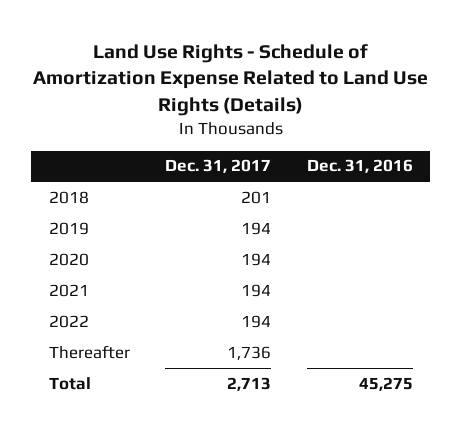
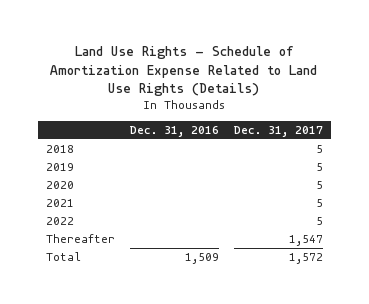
- | Dec. 31, 2017 | Dec. 31, 2016
+ | Dec. 31, 2016 | Dec. 31, 2017
- 2018 | 201 |
- 2019 | 194 |
- 2020 | 194 |
- 2021 | 194 |
- 2022 | 194 |
- Thereafter | 1,736 |
- Total | 2,713 | 45,275
+ 2018 | | 5
+ 2019 | | 5
+ 2020 | | 5
+ 2021 | | 5
+ 2022 | | 5
+ Thereafter | | 1,547
+ Total | 1,509 | 1,572

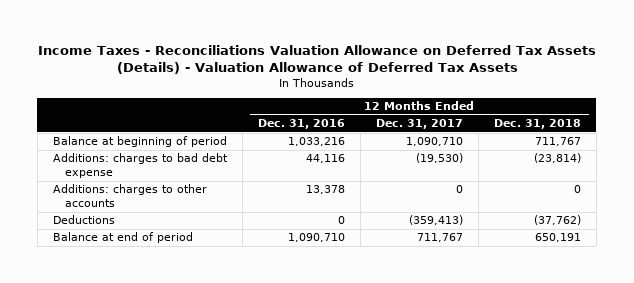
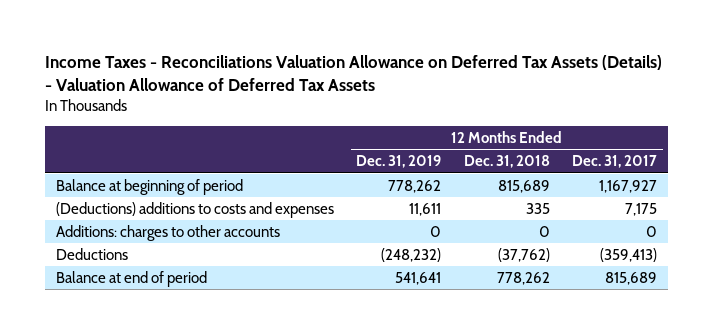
- | 12 Months Ended Dec. 31, 2016 | 12 Months Ended Dec. 31, 2017 | 12 Months Ended Dec. 31, 2018
+ | 12 Months Ended Dec. 31, 2019 | 12 Months Ended Dec. 31, 2018 | 12 Months Ended Dec. 31, 2017
- Balance at beginning of period | 1,033,216 | 1,090,710 | 711,767
- Additions: charges to bad debt expense | 44,116 | (19,530) | (23,814)
+ Balance at beginning of period | 778,262 | 815,689 | 1,167,927
+ (Deductions) additions to costs and expenses | 11,611 | 335 | 7,175
- Balance at end of period | 1,090,710 | 711,767 | 650,191
+ Balance at end of period | 541,641 | 778,262 | 815,689

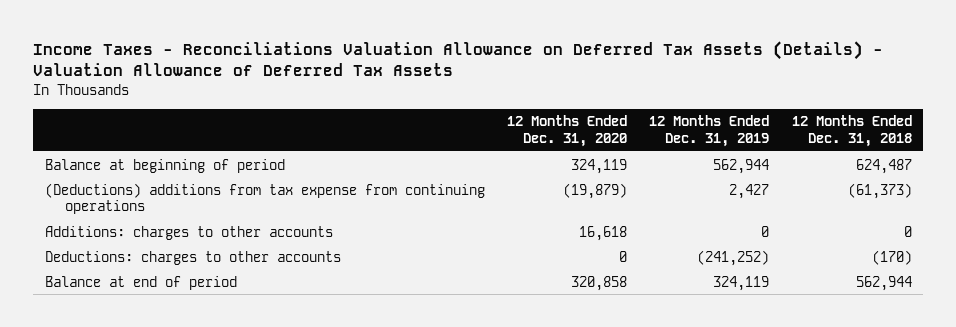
- | 12 Months Ended Dec. 31, 2019 | 12 Months Ended Dec. 31, 2018 | 12 Months Ended Dec. 31, 2017
+ | 12 Months Ended Dec. 31, 2020 | 12 Months Ended Dec. 31, 2019 | 12 Months Ended Dec. 31, 2018
- Balance at beginning of period | 778,262 | 815,689 | 1,167,927
- (Deductions) additions to costs and expenses | 11,611 | 335 | 7,175
+ Balance at beginning of period | 324,119 | 562,944 | 624,487
+ (Deductions) additions from tax expense from continuing operations | (19,879) | 2,427 | (61,373)
- Deductions | (248,232) | (37,762) | (359,413)
- Balance at end of period | 541,641 | 778,262 | 815,689
+ Deductions: charges to other accounts | 0 | (241,252) | (170)
+ Balance at end of period | 320,858 | 324,119 | 562,944

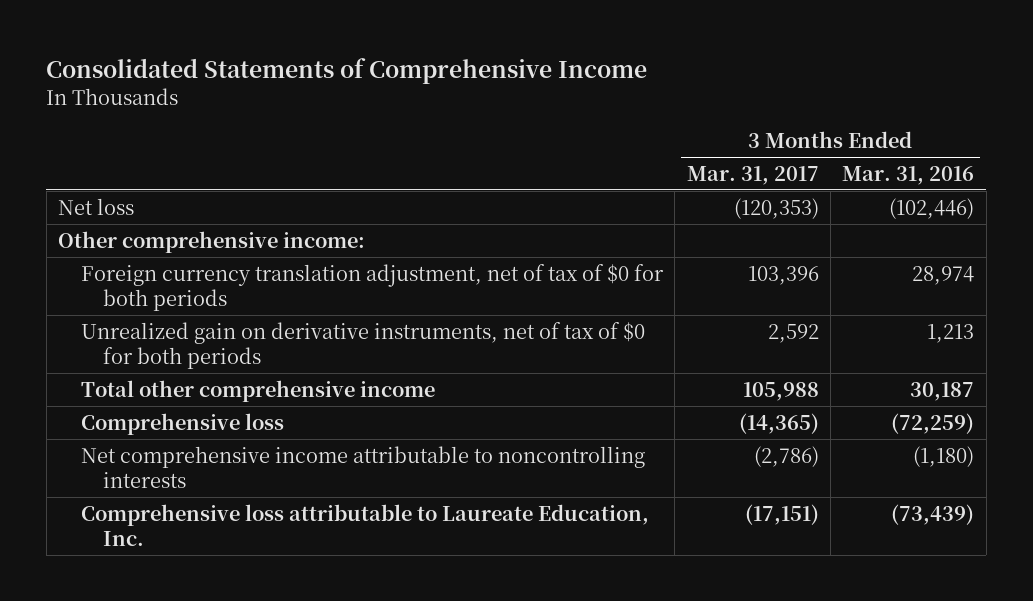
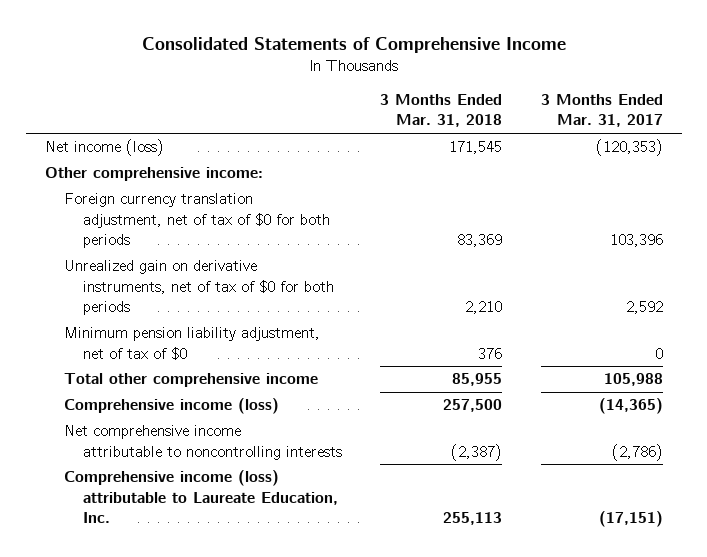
- | 3 Months Ended Mar. 31, 2017 | 3 Months Ended Mar. 31, 2016
+ | 3 Months Ended Mar. 31, 2018 | 3 Months Ended Mar. 31, 2017
- Net loss | (120,353) | (102,446)
+ Net income (loss) | 171,545 | (120,353)
+ Minimum pension liability adjustment, net of tax of $0 | 376 | 0
- Comprehensive loss | (14,365) | (72,259)
+ Comprehensive income (loss) | 257,500 | (14,365)
- Comprehensive loss attributable to Laureate Education, Inc. | (17,151) | (73,439)
+ Comprehensive income (loss) attributable to Laureate Education, Inc. | 255,113 | (17,151)

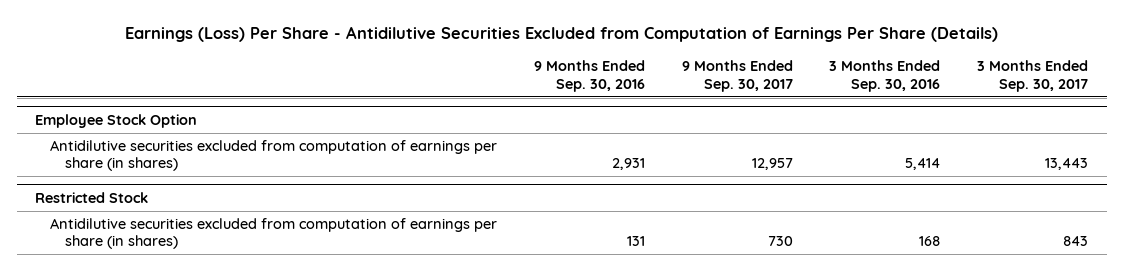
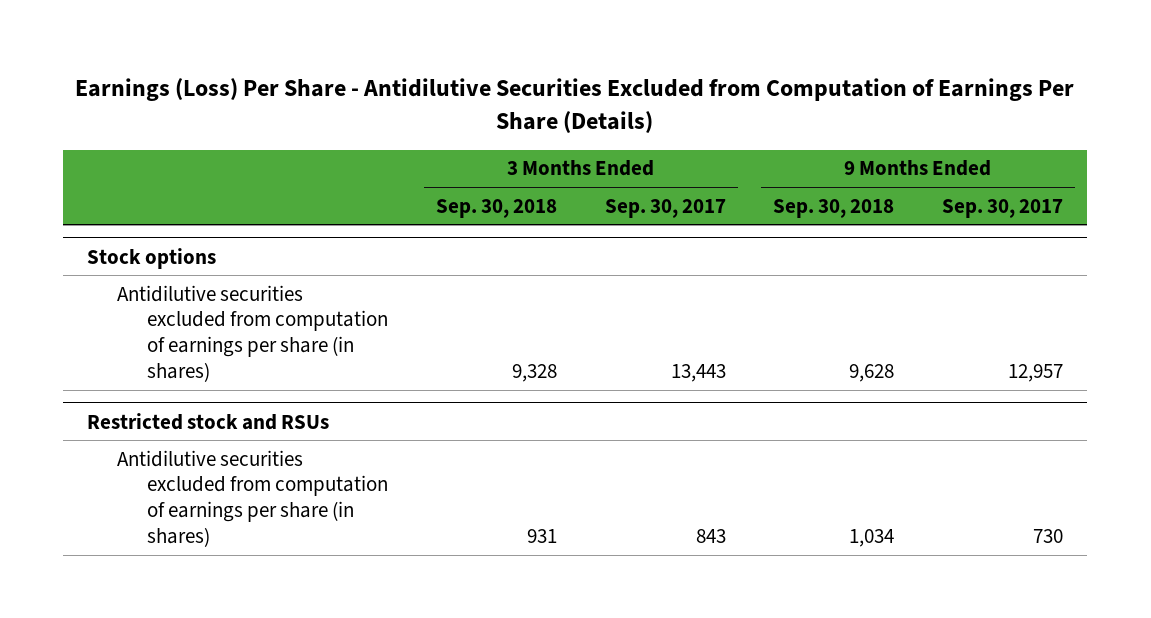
- | 9 Months Ended Sep. 30, 2016 | 9 Months Ended Sep. 30, 2017 | 3 Months Ended Sep. 30, 2016 | 3 Months Ended Sep. 30, 2017
+ | 3 Months Ended Sep. 30, 2018 | 3 Months Ended Sep. 30, 2017 | 9 Months Ended Sep. 30, 2018 | 9 Months Ended Sep. 30, 2017
- Employee Stock Option
+ Stock options
- Restricted Stock
+ Restricted stock and RSUs

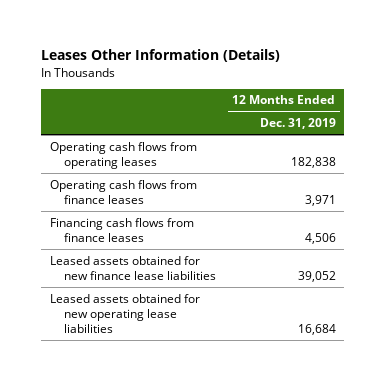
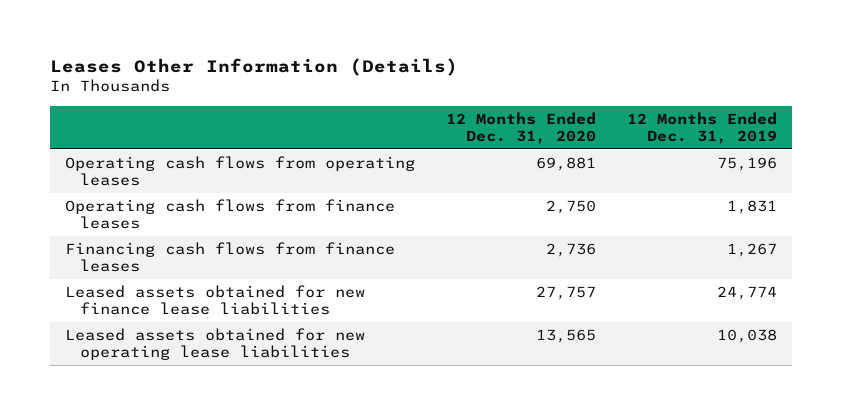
- | 12 Months Ended Dec. 31, 2019
+ | 12 Months Ended Dec. 31, 2020 | 12 Months Ended Dec. 31, 2019
- Operating cash flows from operating leases | 182,838
- Operating cash flows from finance leases | 3,971
- Financing cash flows from finance leases | 4,506
- Leased assets obtained for new finance lease liabilities | 39,052
- Leased assets obtained for new operating lease liabilities | 16,684
+ Operating cash flows from operating leases | 69,881 | 75,196
+ Operating cash flows from finance leases | 2,750 | 1,831
+ Financing cash flows from finance leases | 2,736 | 1,267
+ Leased assets obtained for new finance lease liabilities | 27,757 | 24,774
+ Leased assets obtained for new operating lease liabilities | 13,565 | 10,038

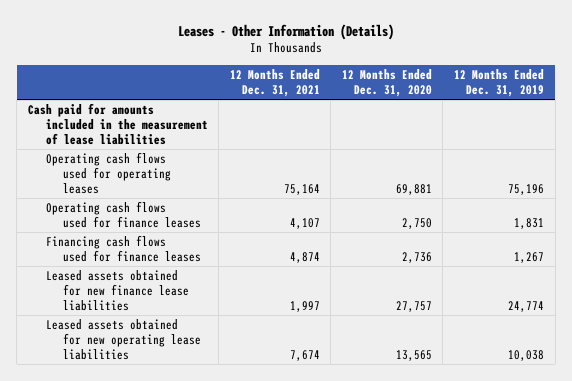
- Leases Other Information (Details)
+ Leases - Other Information (Details)
- | 12 Months Ended Dec. 31, 2020 | 12 Months Ended Dec. 31, 2019
+ | 12 Months Ended Dec. 31, 2021 | 12 Months Ended Dec. 31, 2020 | 12 Months Ended Dec. 31, 2019
- Operating cash flows from operating leases | 69,881 | 75,196
- Operating cash flows from finance leases | 2,750 | 1,831
- Financing cash flows from finance leases | 2,736 | 1,267
+ Cash paid for amounts included in the measurement of lease liabilities
+ Operating cash flows used for operating leases | 75,164 | 69,881 | 75,196
+ Operating cash flows used for finance leases | 4,107 | 2,750 | 1,831
+ Financing cash flows used for finance leases | 4,874 | 2,736 | 1,267

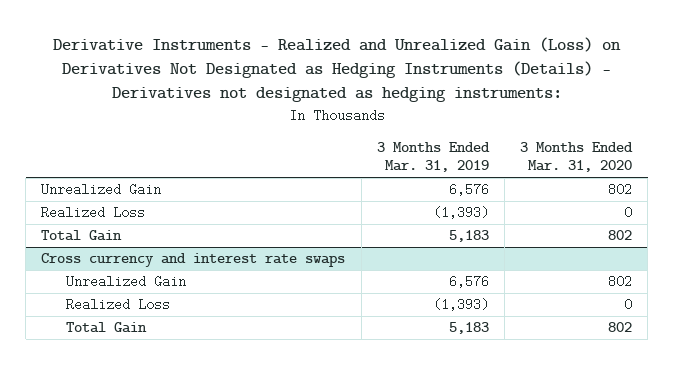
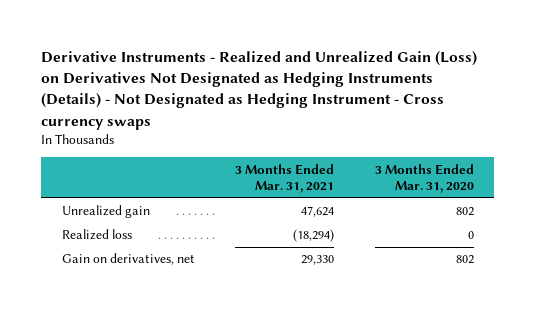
- Derivative Instruments - Realized and Unrealized Gain (Loss) on Derivatives Not Designated as Hedging Instruments (Details) - Derivatives not designated as hedging instruments:
+ Derivative Instruments - Realized and Unrealized Gain (Loss) on Derivatives Not Designated as Hedging Instruments (Details) - Not Designated as Hedging Instrument - Cross currency swaps
- | 3 Months Ended Mar. 31, 2019 | 3 Months Ended Mar. 31, 2020
+ | 3 Months Ended Mar. 31, 2021 | 3 Months Ended Mar. 31, 2020
- Unrealized Gain | 6,576 | 802
- Realized Loss | (1,393) | 0
- Total Gain | 5,183 | 802
- Cross currency and interest rate swaps
- Unrealized Gain | 6,576 | 802
- Realized Loss | (1,393) | 0
- Total Gain | 5,183 | 802
+ Unrealized gain | 47,624 | 802
+ Realized loss | (18,294) | 0
+ Gain on derivatives, net | 29,330 | 802

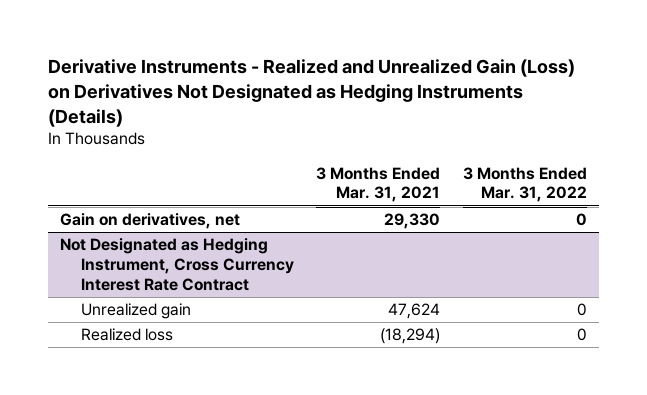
- Derivative Instruments - Realized and Unrealized Gain (Loss) on Derivatives Not Designated as Hedging Instruments (Details) - Not Designated as Hedging Instrument - Cross currency swaps
+ Derivative Instruments - Realized and Unrealized Gain (Loss) on Derivatives Not Designated as Hedging Instruments (Details)
- | 3 Months Ended Mar. 31, 2021 | 3 Months Ended Mar. 31, 2020
+ | 3 Months Ended Mar. 31, 2021 | 3 Months Ended Mar. 31, 2022
moved up: Gain on derivatives, net | 29,330 | 0
+ Not Designated as Hedging Instrument, Cross Currency Interest Rate Contract

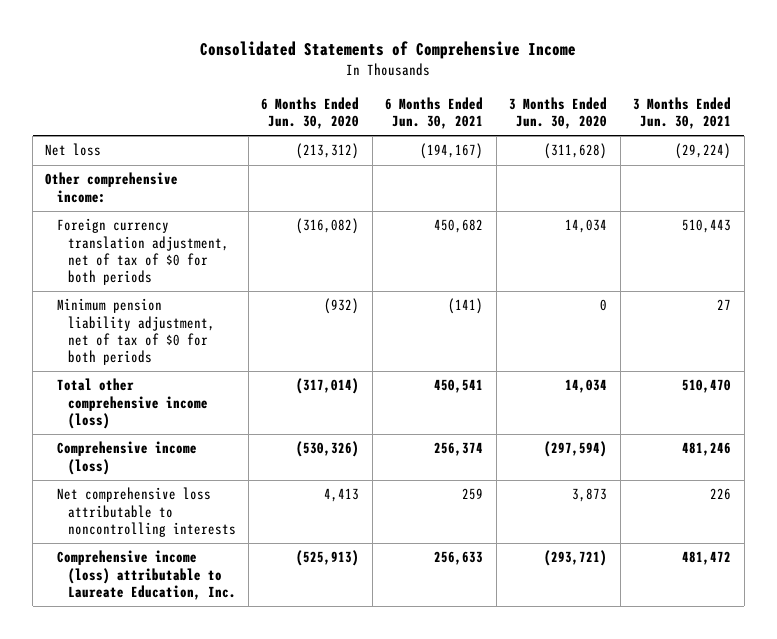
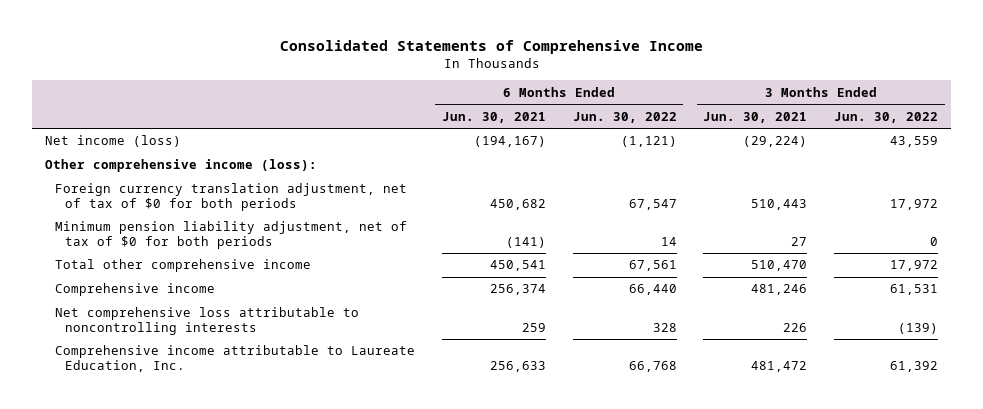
- | 6 Months Ended Jun. 30, 2020 | 6 Months Ended Jun. 30, 2021 | 3 Months Ended Jun. 30, 2020 | 3 Months Ended Jun. 30, 2021
+ | 6 Months Ended Jun. 30, 2021 | 6 Months Ended Jun. 30, 2022 | 3 Months Ended Jun. 30, 2021 | 3 Months Ended Jun. 30, 2022
- Net loss | (213,312) | (194,167) | (311,628) | (29,224)
- Other comprehensive income:
+ Net income (loss) | (194,167) | (1,121) | (29,224) | 43,559
+ Other comprehensive income (loss):
- Total other comprehensive income (loss) | (317,014) | 450,541 | 14,034 | 510,470
- Comprehensive income (loss) | (530,326) | 256,374 | (297,594) | 481,246
+ Total other comprehensive income | 450,541 | 67,561 | 510,470 | 17,972
+ Comprehensive income | 256,374 | 66,440 | 481,246 | 61,531
- Comprehensive income (loss) attributable to Laureate Education, Inc. | (525,913) | 256,633 | (293,721) | 481,472
+ Comprehensive income attributable to Laureate Education, Inc. | 256,633 | 66,768 | 481,472 | 61,392

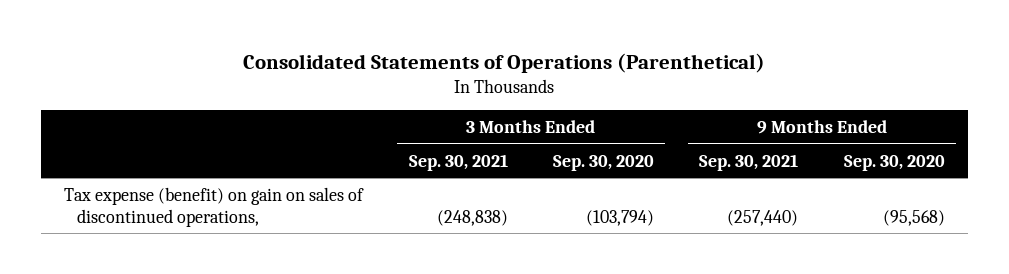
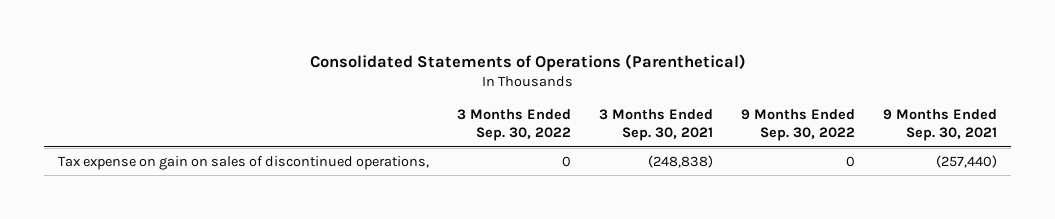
- | 3 Months Ended Sep. 30, 2021 | 3 Months Ended Sep. 30, 2020 | 9 Months Ended Sep. 30, 2021 | 9 Months Ended Sep. 30, 2020
+ | 3 Months Ended Sep. 30, 2022 | 3 Months Ended Sep. 30, 2021 | 9 Months Ended Sep. 30, 2022 | 9 Months Ended Sep. 30, 2021
- Tax expense (benefit) on gain on sales of discontinued operations, | (248,838) | (103,794) | (257,440) | (95,568)
+ Tax expense on gain on sales of discontinued operations, | 0 | (248,838) | 0 | (257,440)

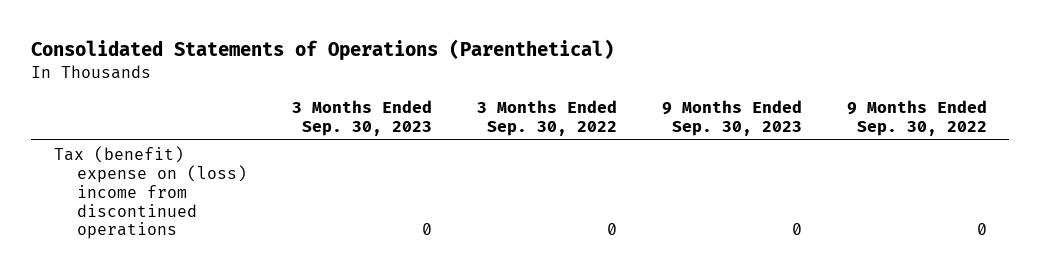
- | 3 Months Ended Sep. 30, 2022 | 3 Months Ended Sep. 30, 2021 | 9 Months Ended Sep. 30, 2022 | 9 Months Ended Sep. 30, 2021
+ | 3 Months Ended Sep. 30, 2023 | 3 Months Ended Sep. 30, 2022 | 9 Months Ended Sep. 30, 2023 | 9 Months Ended Sep. 30, 2022
- Tax expense on gain on sales of discontinued operations, | 0 | (248,838) | 0 | (257,440)
+ Tax (benefit) expense on (loss) income from discontinued operations | 0 | 0 | 0 | 0

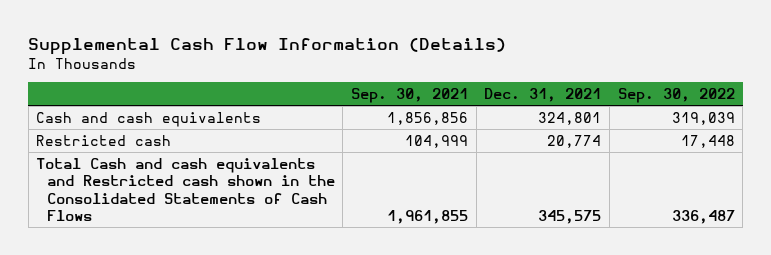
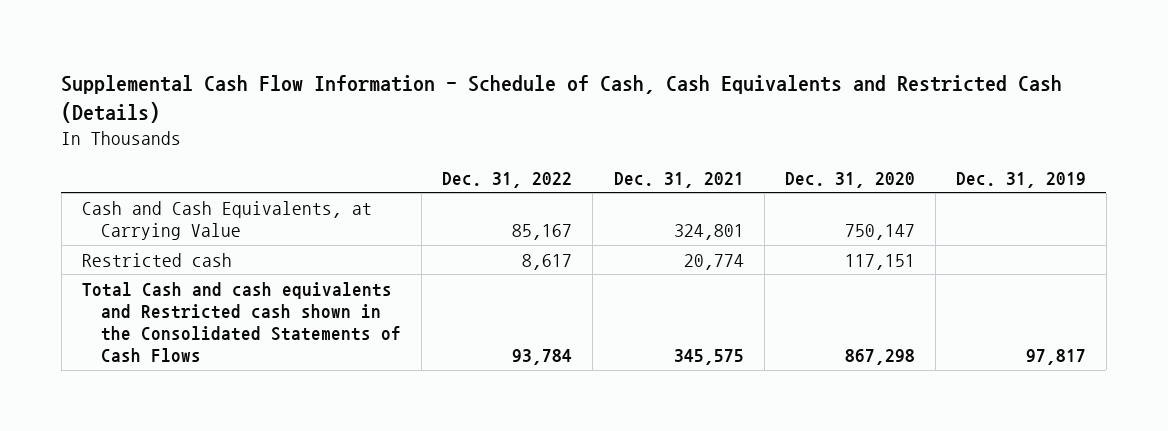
- Supplemental Cash Flow Information (Details)
+ Supplemental Cash Flow Information - Schedule of Cash, Cash Equivalents and Restricted Cash (Details)
- | Sep. 30, 2021 | Dec. 31, 2021 | Sep. 30, 2022
+ | Dec. 31, 2022 | Dec. 31, 2021 | Dec. 31, 2020 | Dec. 31, 2019
- Cash and cash equivalents | 1,856,856 | 324,801 | 319,039
+ Cash and Cash Equivalents, at Carrying Value | 85,167 | 324,801 | 750,147 |

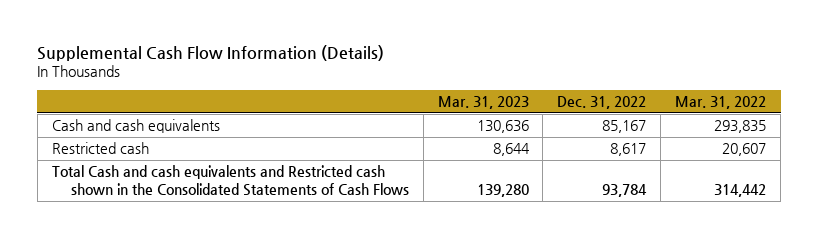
- Supplemental Cash Flow Information - Schedule of Cash, Cash Equivalents and Restricted Cash (Details)
+ Supplemental Cash Flow Information (Details)
- | Dec. 31, 2022 | Dec. 31, 2021 | Dec. 31, 2020 | Dec. 31, 2019
+ | Mar. 31, 2023 | Dec. 31, 2022 | Mar. 31, 2022
- Cash and Cash Equivalents, at Carrying Value | 85,167 | 324,801 | 750,147 |
+ Cash and cash equivalents | 130,636 | 85,167 | 293,835

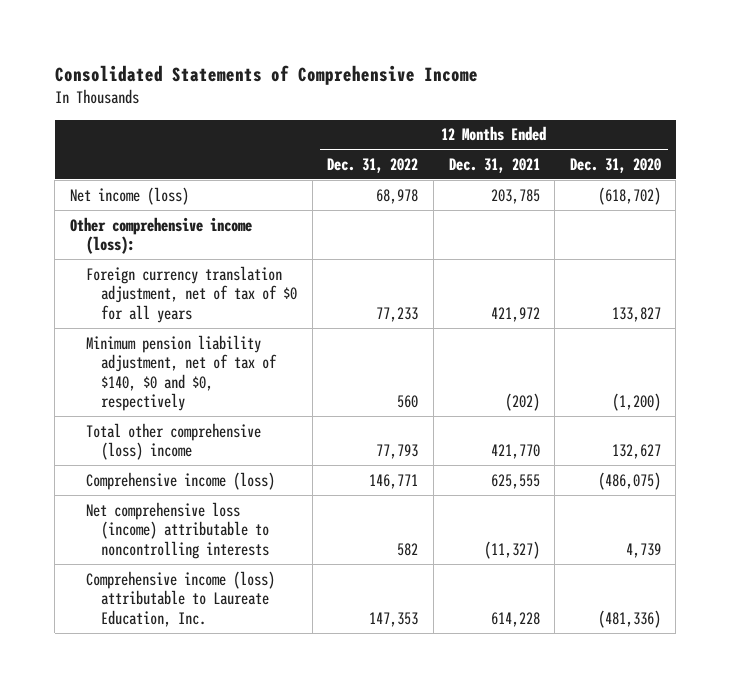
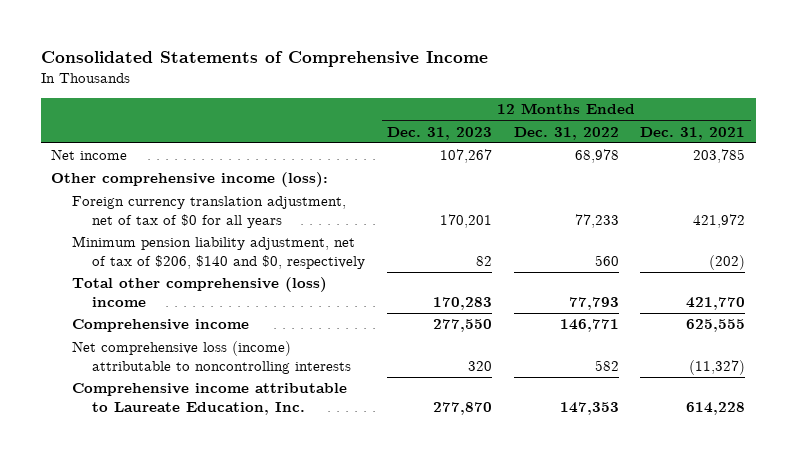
- | 12 Months Ended Dec. 31, 2022 | 12 Months Ended Dec. 31, 2021 | 12 Months Ended Dec. 31, 2020
+ | 12 Months Ended Dec. 31, 2023 | 12 Months Ended Dec. 31, 2022 | 12 Months Ended Dec. 31, 2021
- Net income (loss) | 68,978 | 203,785 | (618,702)
+ Net income | 107,267 | 68,978 | 203,785
- Minimum pension liability adjustment, net of tax of $140, $0 and $0, respectively | 560 | (202) | (1,200)
+ Minimum pension liability adjustment, net of tax of $206, $140 and $0, respectively | 82 | 560 | (202)
- Comprehensive income (loss) | 146,771 | 625,555 | (486,075)
+ Comprehensive income | 277,550 | 146,771 | 625,555
- Comprehensive income (loss) attributable to Laureate Education, Inc. | 147,353 | 614,228 | (481,336)
+ Comprehensive income attributable to Laureate Education, Inc. | 277,870 | 147,353 | 614,228

